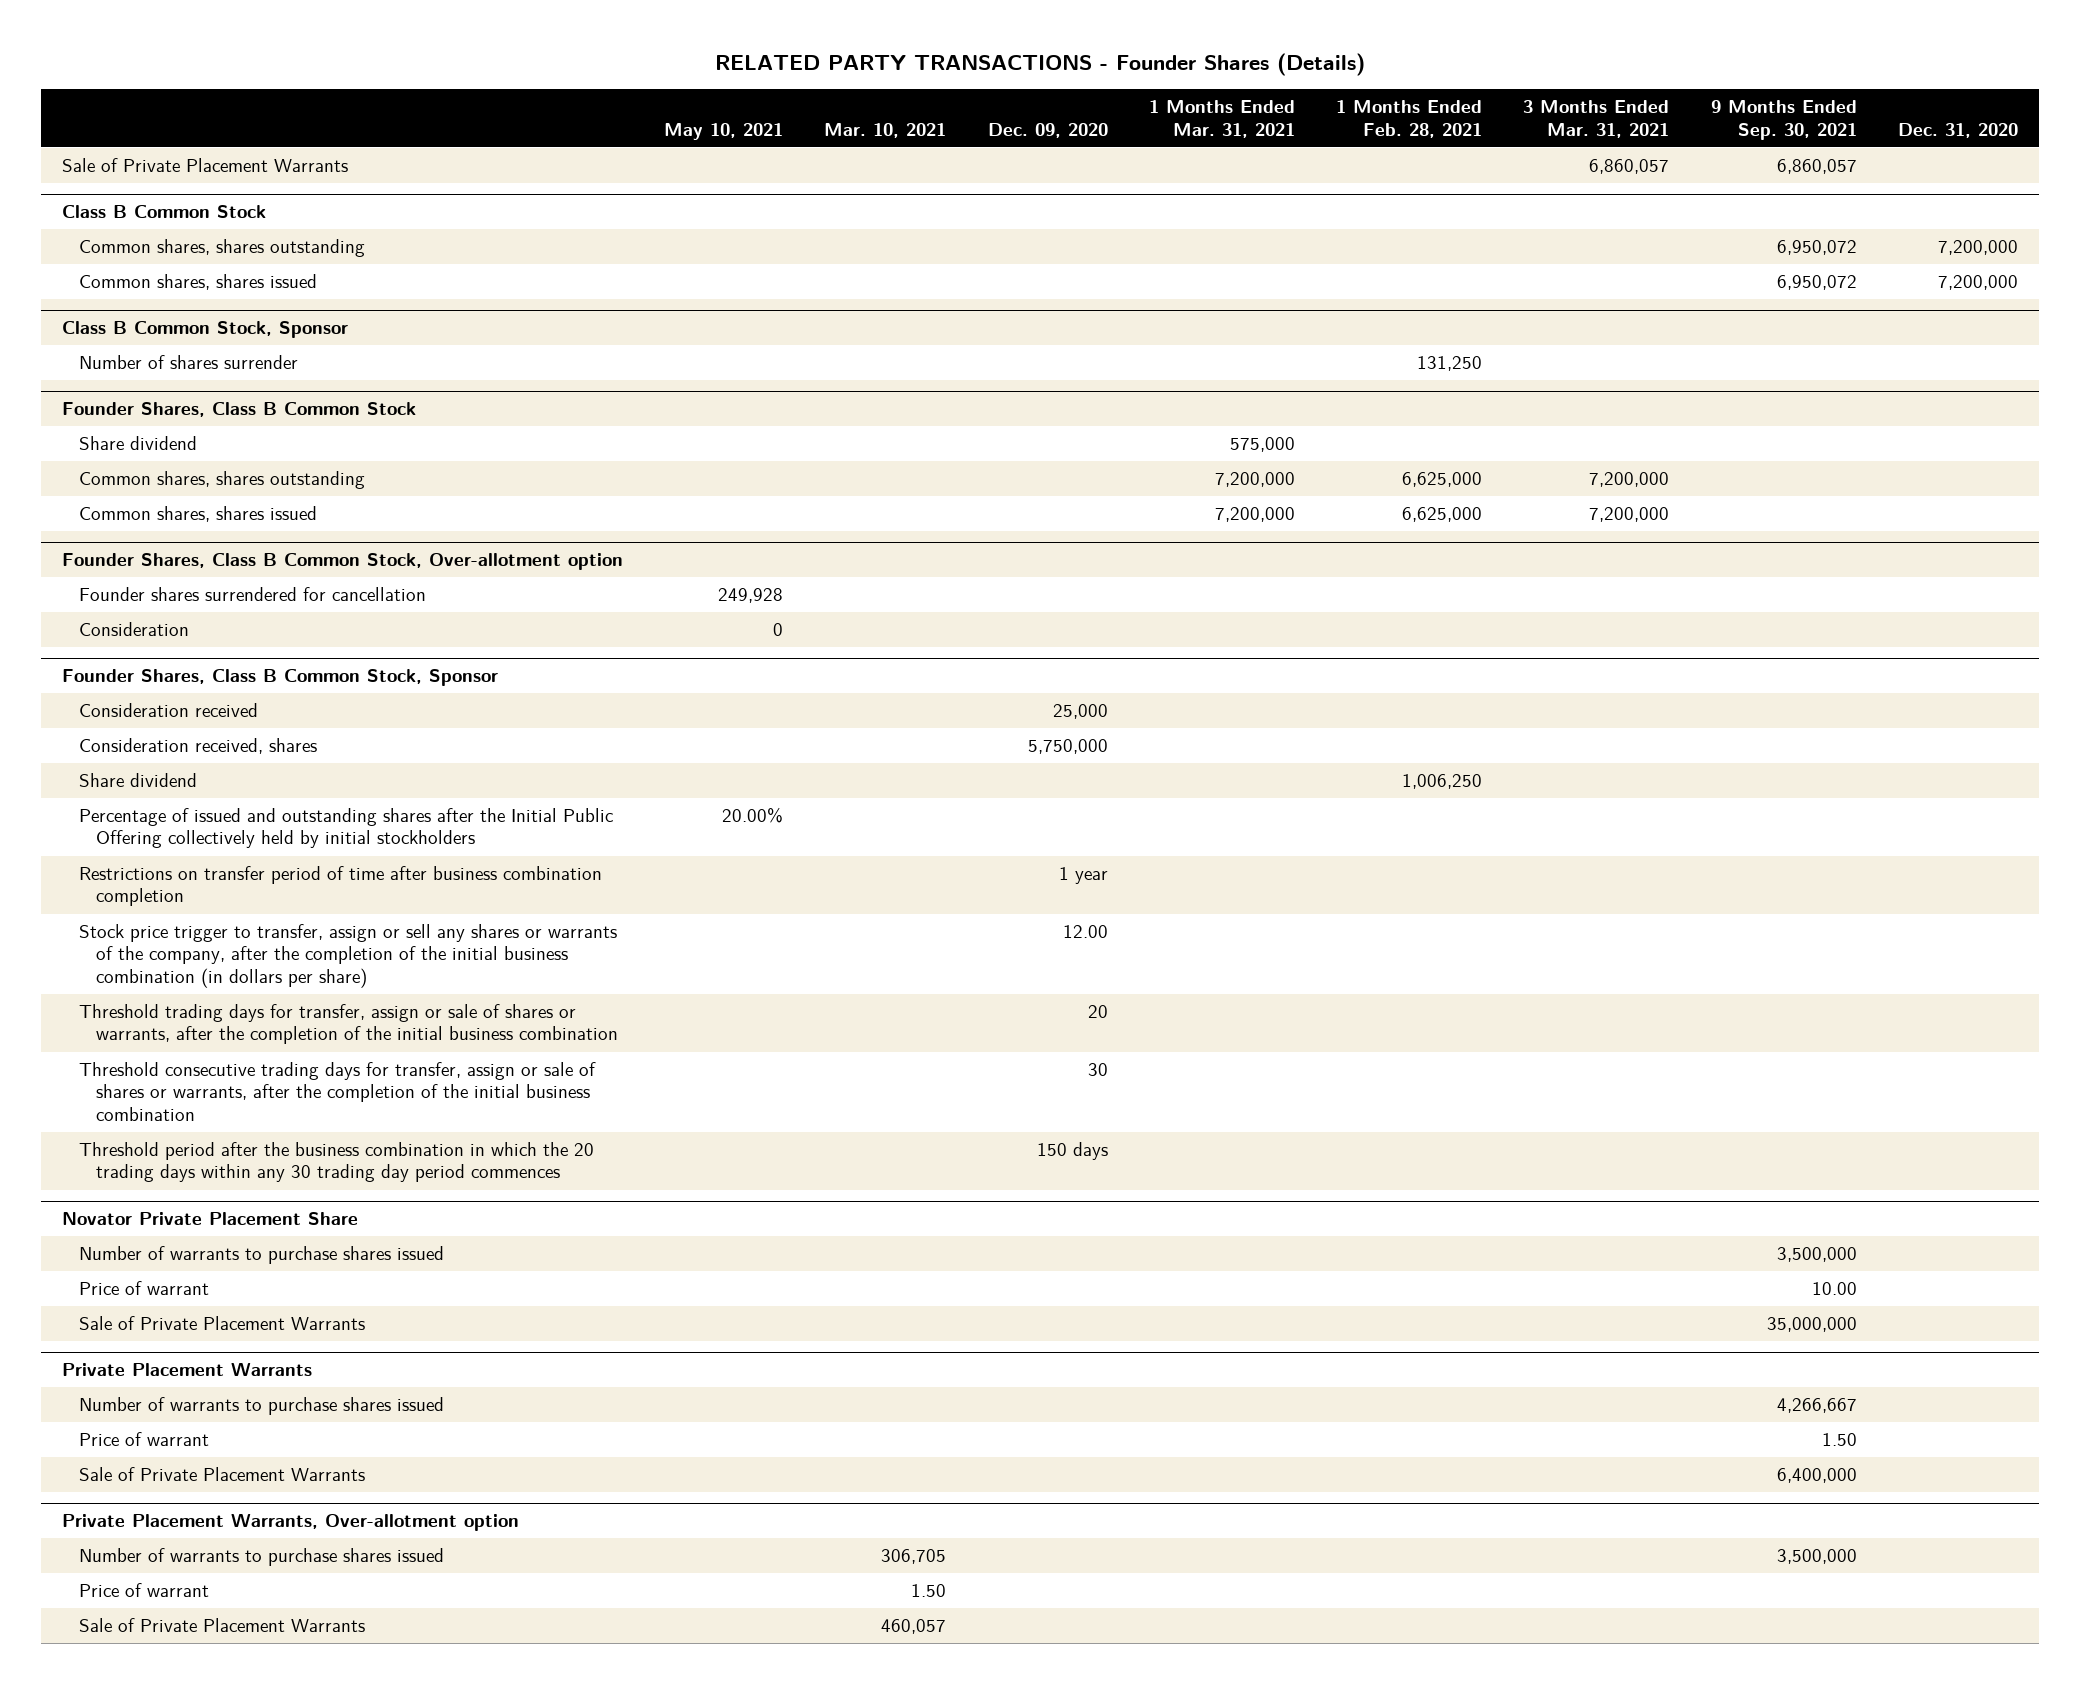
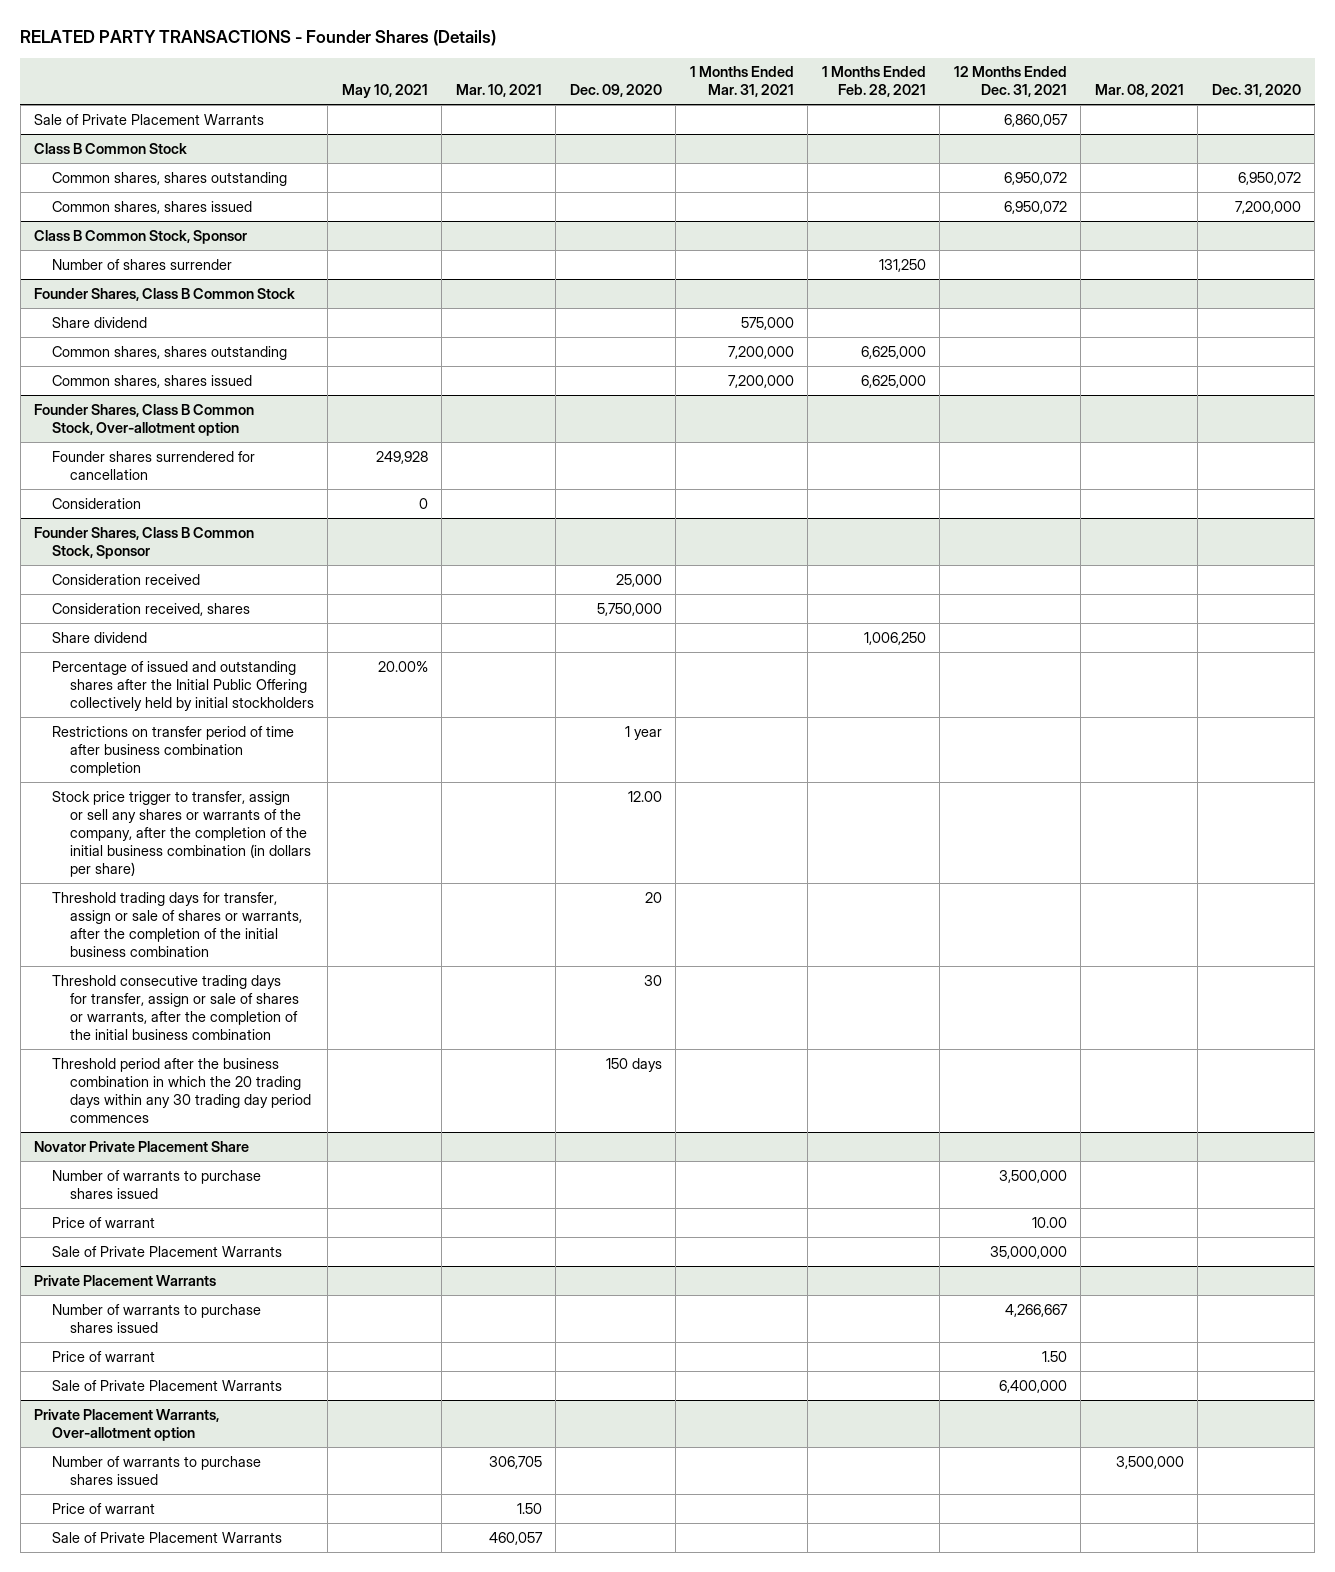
- | May 10, 2021 | Mar. 10, 2021 | Dec. 09, 2020 | 1 Months Ended Mar. 31, 2021 | 1 Months Ended Feb. 28, 2021 | 3 Months Ended Mar. 31, 2021 | 9 Months Ended Sep. 30, 2021 | Dec. 31, 2020
+ | May 10, 2021 | Mar. 10, 2021 | Dec. 09, 2020 | 1 Months Ended Mar. 31, 2021 | 1 Months Ended Feb. 28, 2021 | 12 Months Ended Dec. 31, 2021 | Mar. 08, 2021 | Dec. 31, 2020
@ Class B Common Stock
- Common shares, shares outstanding | | | | | | | 6,950,072 | 7,200,000
+ Common shares, shares outstanding | | | | | | 6,950,072 | | 6,950,072

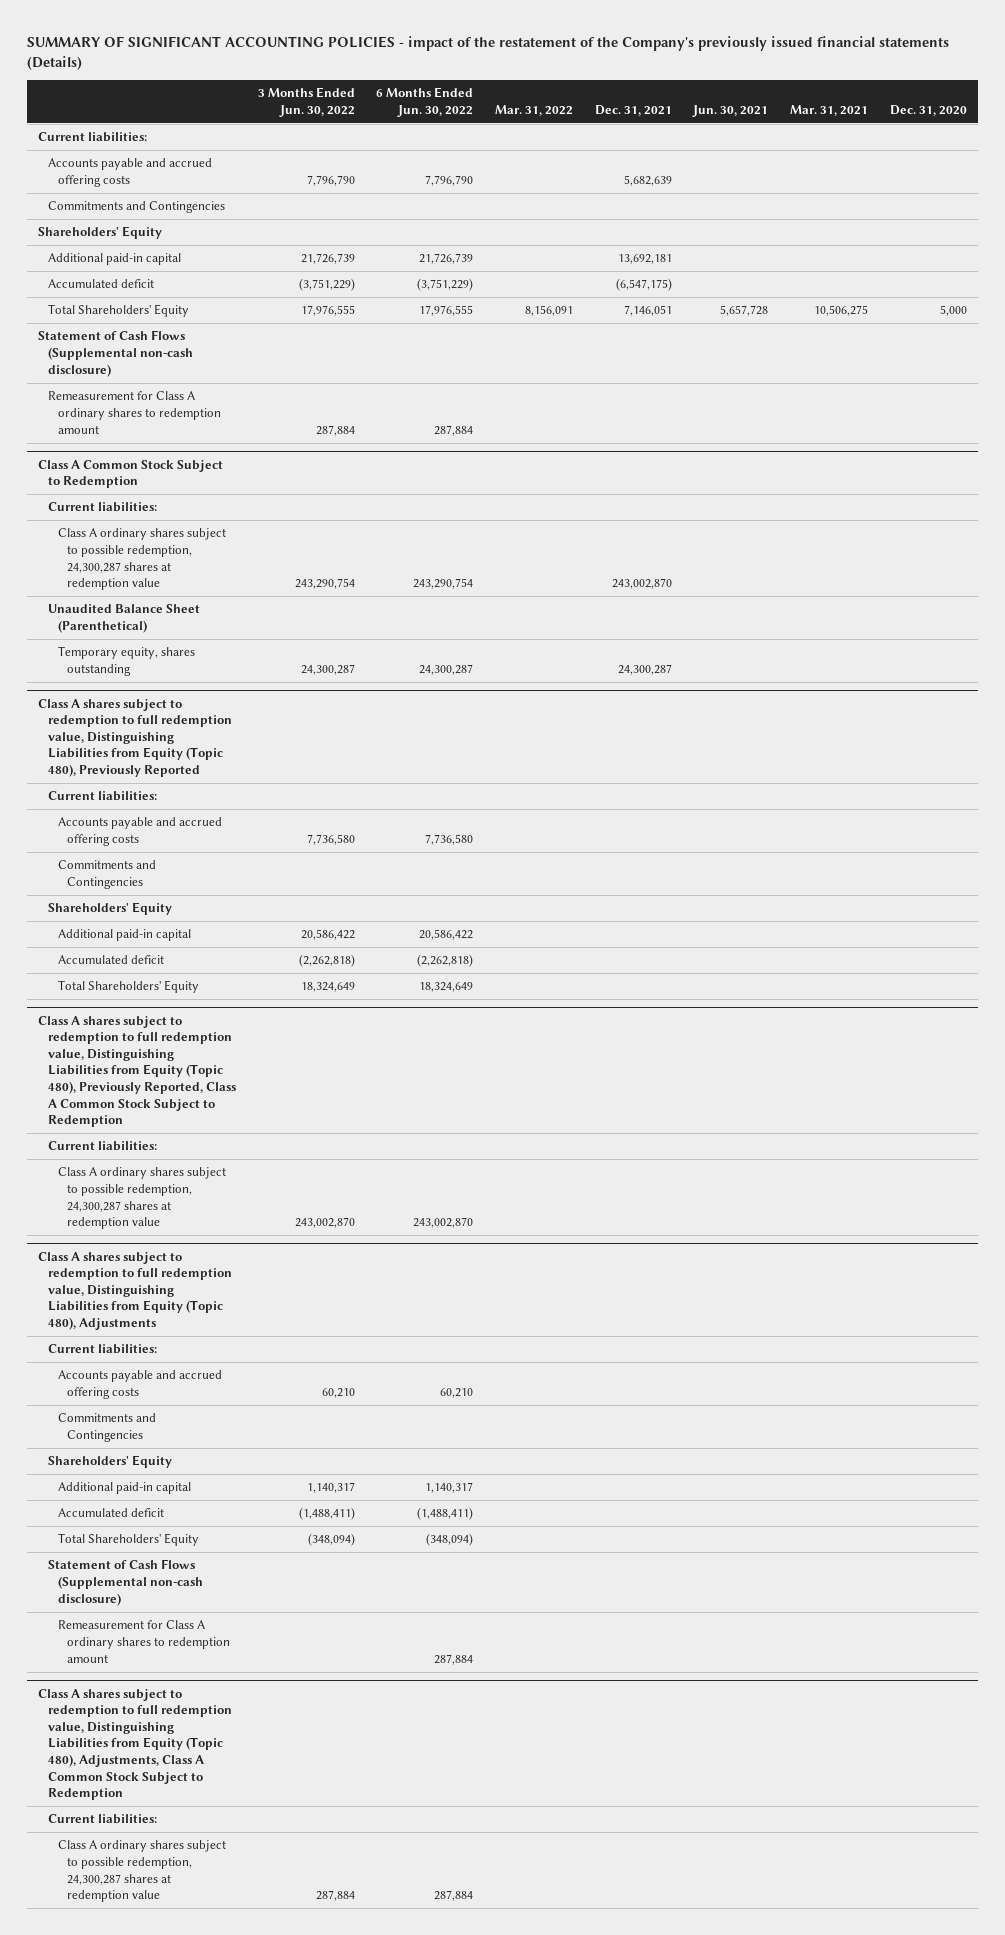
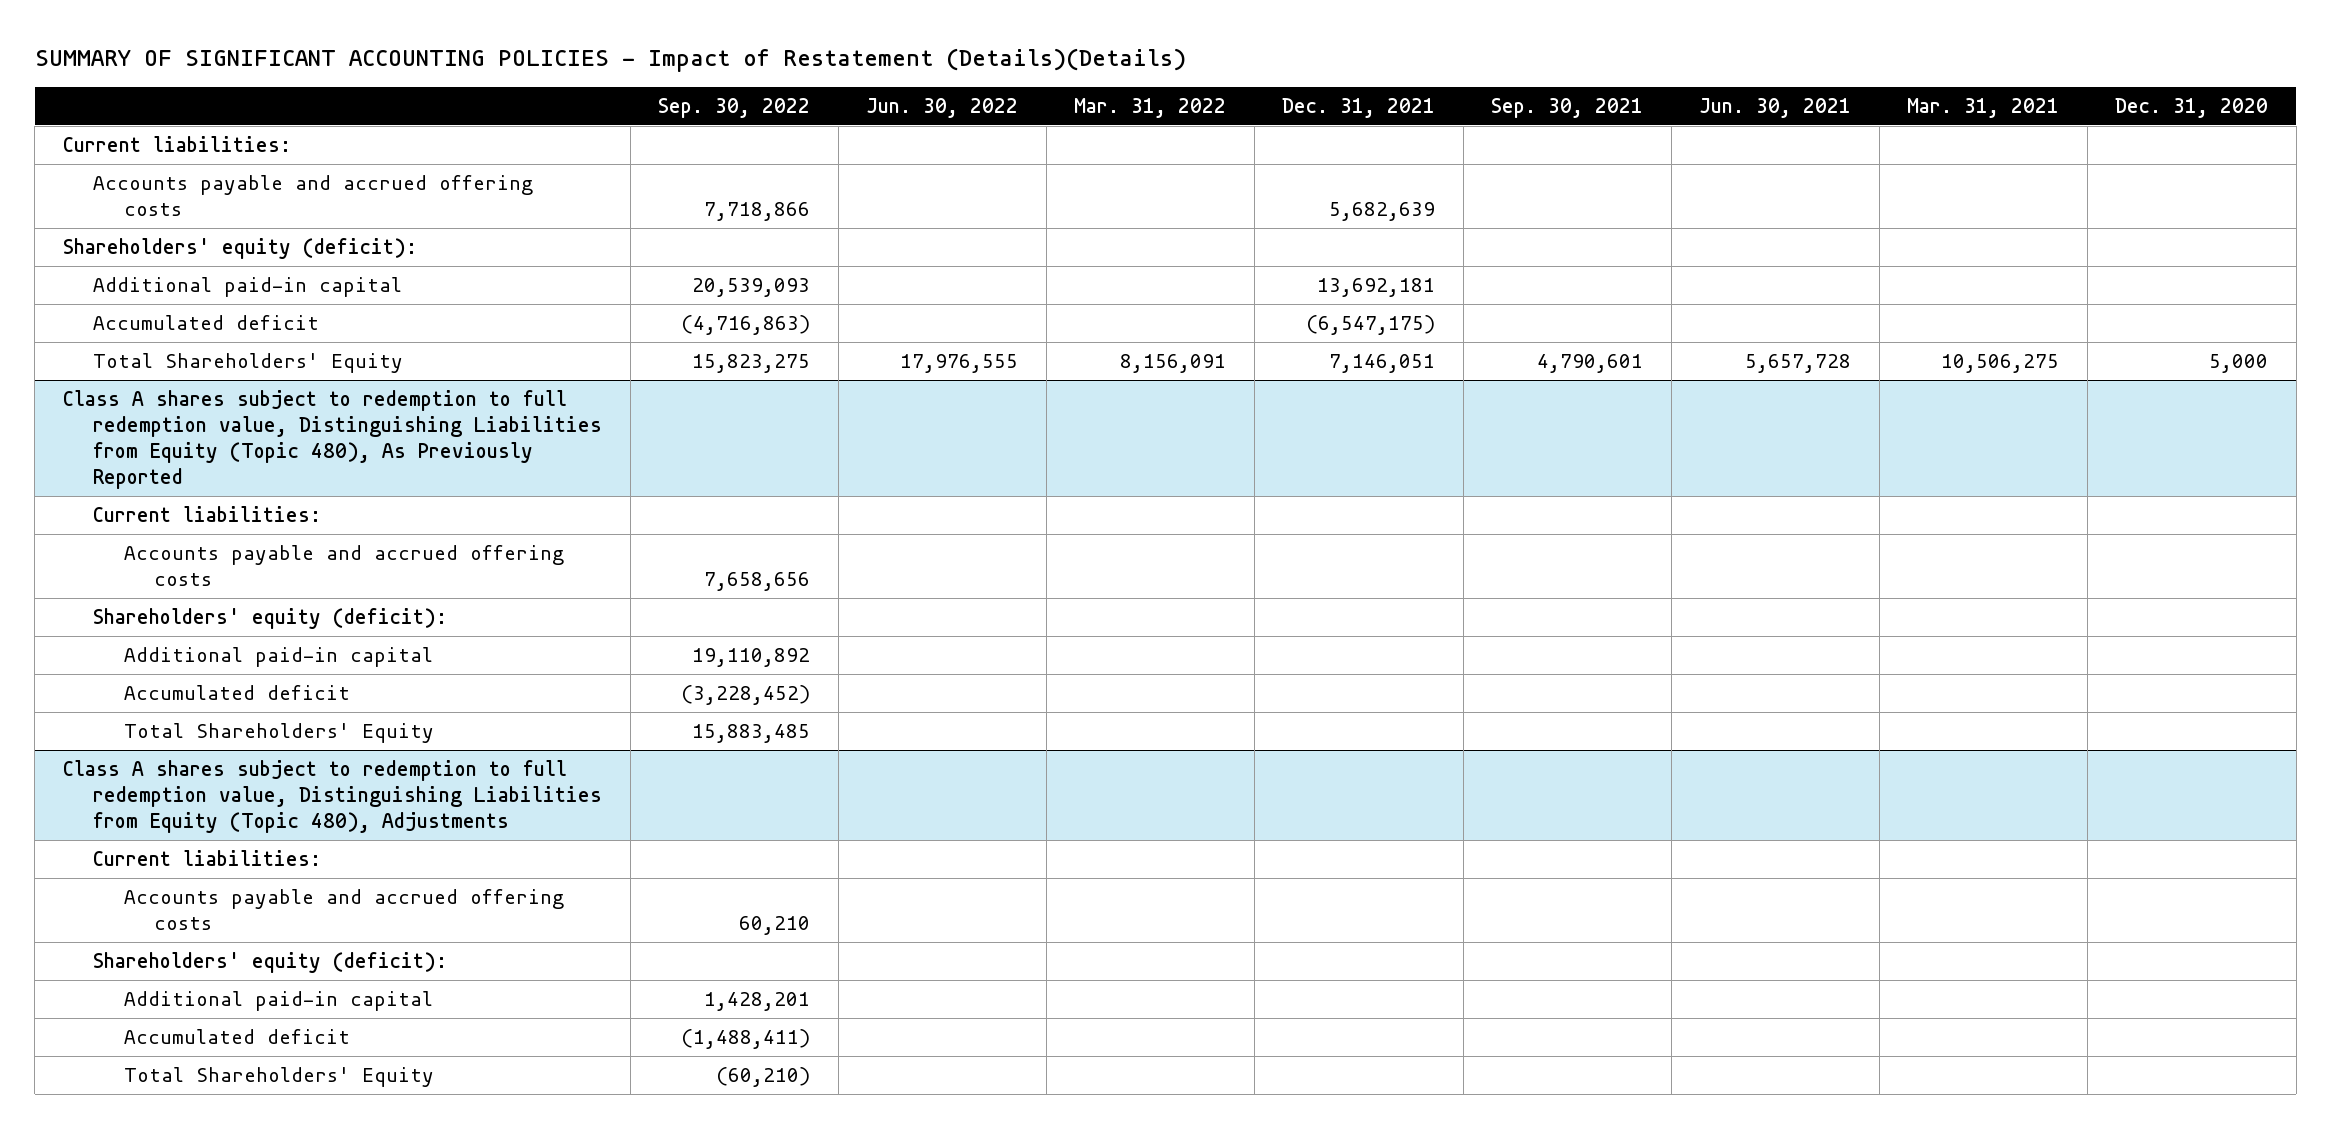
- SUMMARY OF SIGNIFICANT ACCOUNTING POLICIES - impact of the restatement of the Company's previously issued financial statements (Details)
+ SUMMARY OF SIGNIFICANT ACCOUNTING POLICIES - Impact of Restatement (Details)(Details)
- | 3 Months Ended Jun. 30, 2022 | 6 Months Ended Jun. 30, 2022 | Mar. 31, 2022 | Dec. 31, 2021 | Jun. 30, 2021 | Mar. 31, 2021 | Dec. 31, 2020
+ | Sep. 30, 2022 | Jun. 30, 2022 | Mar. 31, 2022 | Dec. 31, 2021 | Sep. 30, 2021 | Jun. 30, 2021 | Mar. 31, 2021 | Dec. 31, 2020
- Commitments and Contingencies
- Shareholders' Equity
+ Shareholders' equity (deficit):
- Statement of Cash Flows (Supplemental non-cash disclosure)
- Remeasurement for Class A ordinary shares to redemption amount | 287,884 | 287,884 | | | | |
- Class A Common Stock Subject to Redemption
- Current liabilities:
- Class A ordinary shares subject to possible redemption, 24,300,287 shares at redemption value | 243,290,754 | 243,290,754 | | 243,002,870 | | |
- Unaudited Balance Sheet (Parenthetical)
- Temporary equity, shares outstanding | 24,300,287 | 24,300,287 | | 24,300,287 | | |
- Class A shares subject to redemption to full redemption value, Distinguishing Liabilities from Equity (Topic 480), Previously Reported
+ Class A shares subject to redemption to full redemption value, Distinguishing Liabilities from Equity (Topic 480), As Previously Reported
- Commitments and Contingencies
- Shareholders' Equity
+ Shareholders' equity (deficit):
- Class A shares subject to redemption to full redemption value, Distinguishing Liabilities from Equity (Topic 480), Previously Reported, Class A Common Stock Subject to Redemption
- Current liabilities:
- Class A ordinary shares subject to possible redemption, 24,300,287 shares at redemption value | 243,002,870 | 243,002,870 | | | | |
@ Class A shares subject to redemption to full redemption value, Distinguishing Liabilities from Equity (Topic 480), Adjustments
- Commitments and Contingencies
- Shareholders' Equity
+ Shareholders' equity (deficit):
- Statement of Cash Flows (Supplemental non-cash disclosure)
- Remeasurement for Class A ordinary shares to redemption amount | | 287,884 | | | | |
- Class A shares subject to redemption to full redemption value, Distinguishing Liabilities from Equity (Topic 480), Adjustments, Class A Common Stock Subject to Redemption
- Current liabilities:
- Class A ordinary shares subject to possible redemption, 24,300,287 shares at redemption value | 287,884 | 287,884 | | | | |

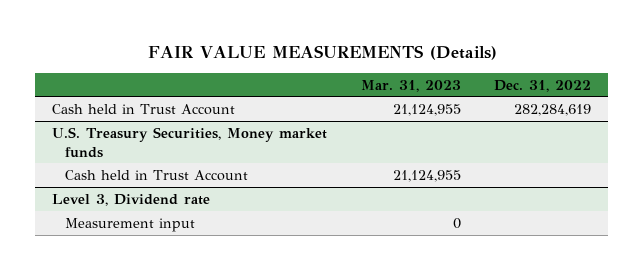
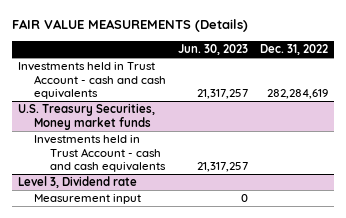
- | Mar. 31, 2023 | Dec. 31, 2022
+ | Jun. 30, 2023 | Dec. 31, 2022
- Cash held in Trust Account | 21,124,955 | 282,284,619
+ Investments held in Trust Account - cash and cash equivalents | 21,317,257 | 282,284,619
@ U.S. Treasury Securities, Money market funds
- Cash held in Trust Account | 21,124,955 |
+ Investments held in Trust Account - cash and cash equivalents | 21,317,257 |

